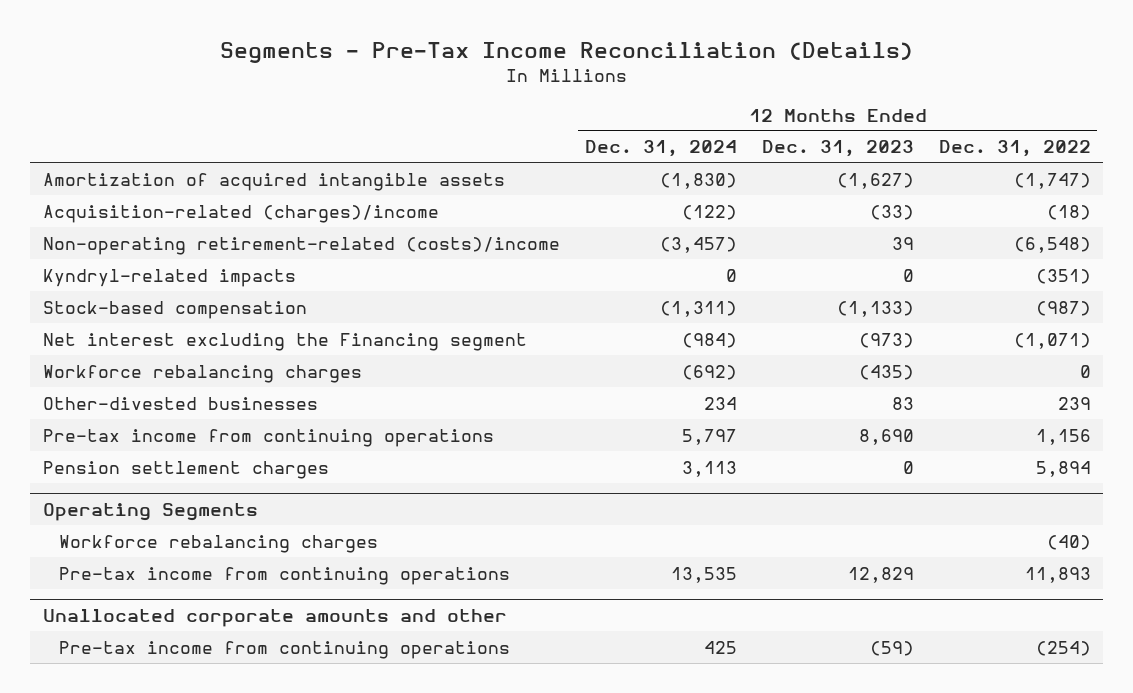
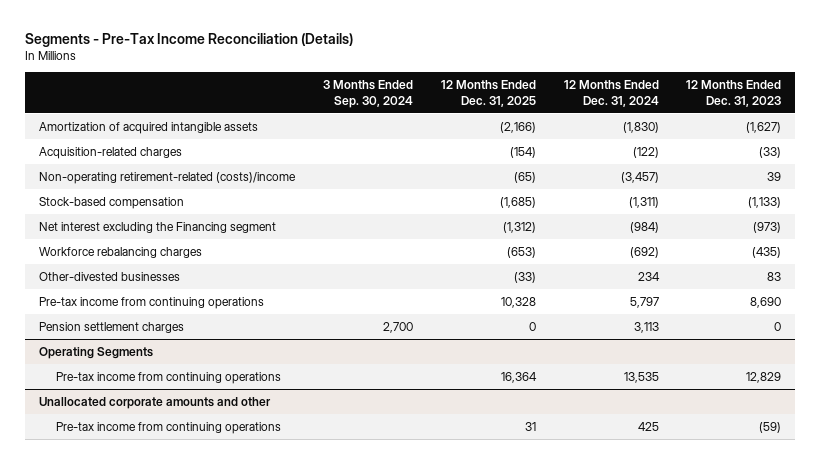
- | 12 Months Ended Dec. 31, 2024 | 12 Months Ended Dec. 31, 2023 | 12 Months Ended Dec. 31, 2022
+ | 3 Months Ended Sep. 30, 2024 | 12 Months Ended Dec. 31, 2025 | 12 Months Ended Dec. 31, 2024 | 12 Months Ended Dec. 31, 2023
- Acquisition-related (charges)/income | (122) | (33) | (18)
+ Acquisition-related charges | | (154) | (122) | (33)
- Kyndryl-related impacts | 0 | 0 | (351)
@ Operating Segments
- Workforce rebalancing charges | | | (40)

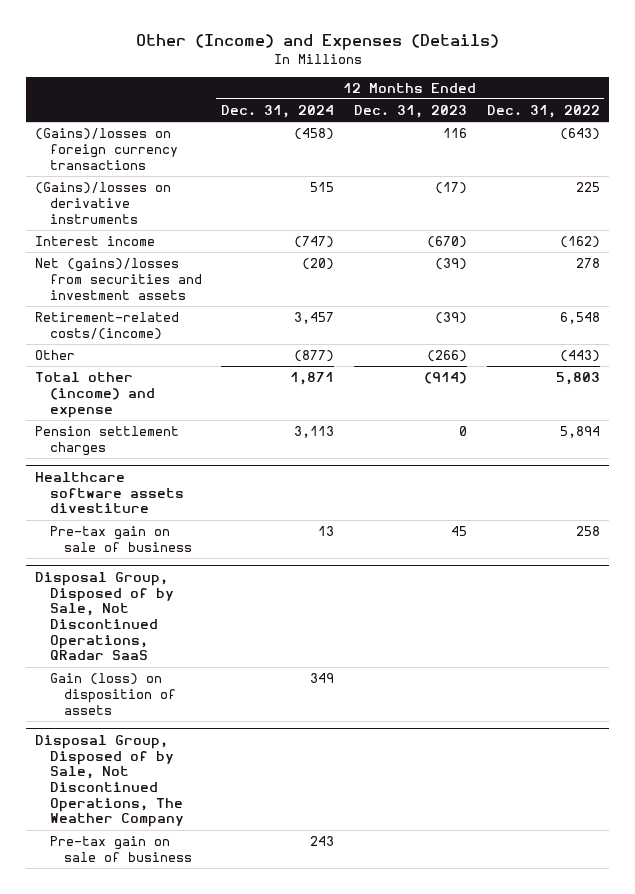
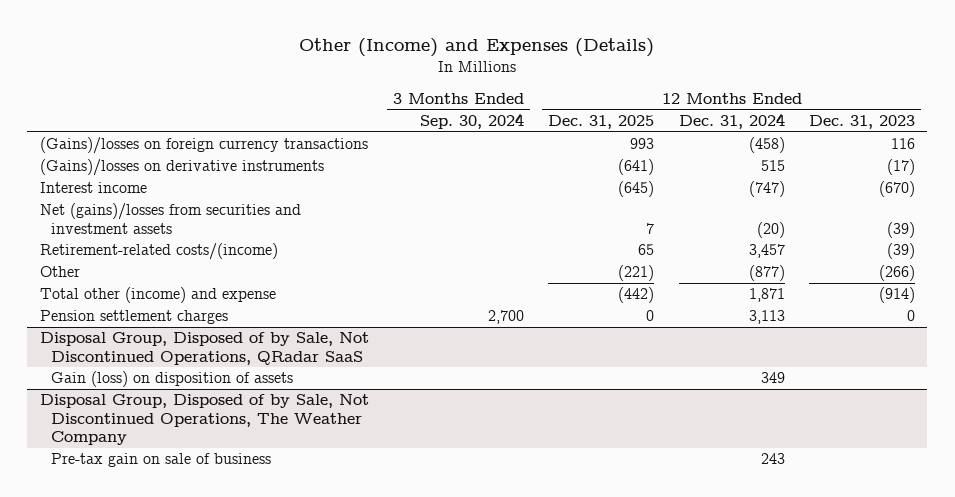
- | 12 Months Ended Dec. 31, 2024 | 12 Months Ended Dec. 31, 2023 | 12 Months Ended Dec. 31, 2022
+ | 3 Months Ended Sep. 30, 2024 | 12 Months Ended Dec. 31, 2025 | 12 Months Ended Dec. 31, 2024 | 12 Months Ended Dec. 31, 2023
- Healthcare software assets divestiture
- Pre-tax gain on sale of business | 13 | 45 | 258

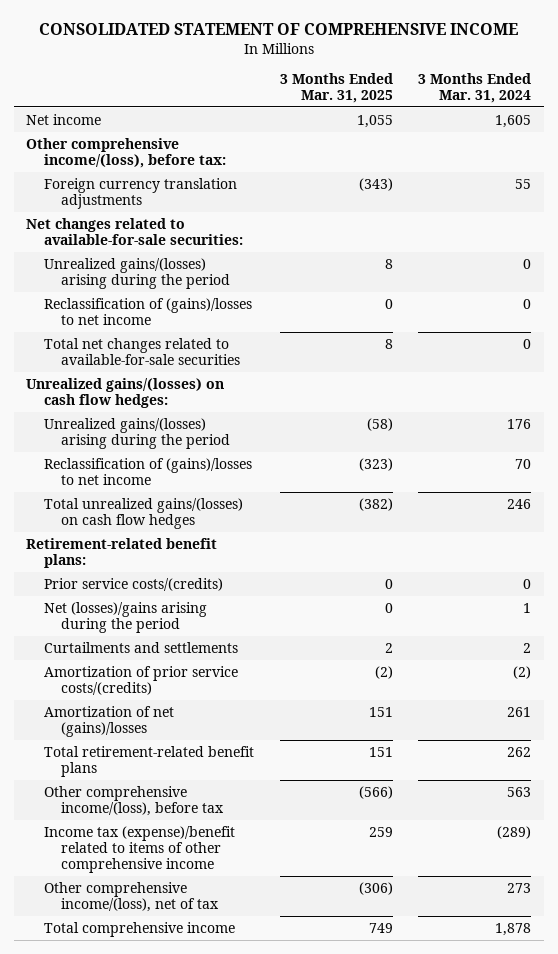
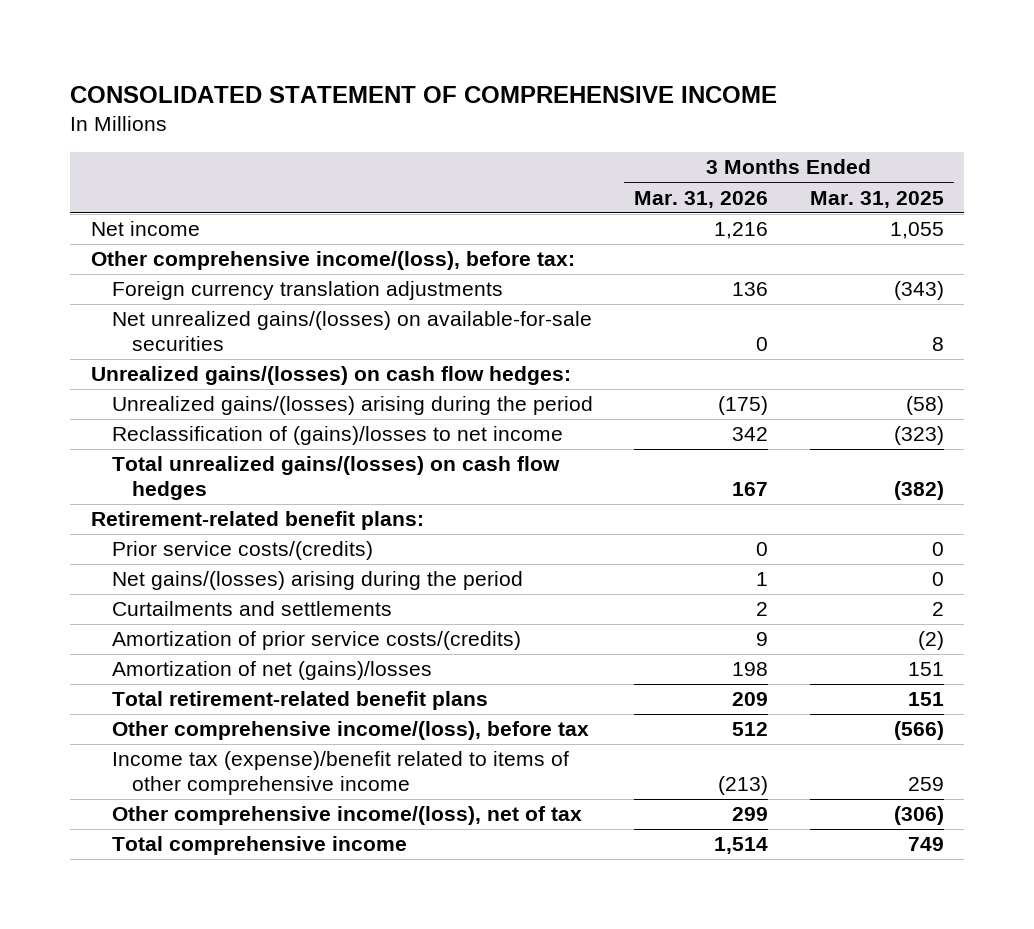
- | 3 Months Ended Mar. 31, 2025 | 3 Months Ended Mar. 31, 2024
+ | 3 Months Ended Mar. 31, 2026 | 3 Months Ended Mar. 31, 2025
- Net changes related to available-for-sale securities:
- Unrealized gains/(losses) arising during the period | 8 | 0
- Reclassification of (gains)/losses to net income | 0 | 0
- Total net changes related to available-for-sale securities | 8 | 0
+ Net unrealized gains/(losses) on available-for-sale securities | 0 | 8
- Net (losses)/gains arising during the period | 0 | 1
+ Net gains/(losses) arising during the period | 1 | 0

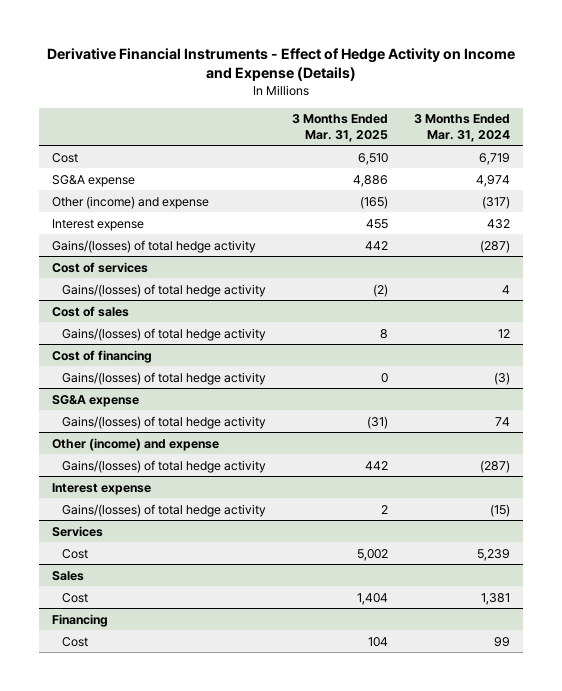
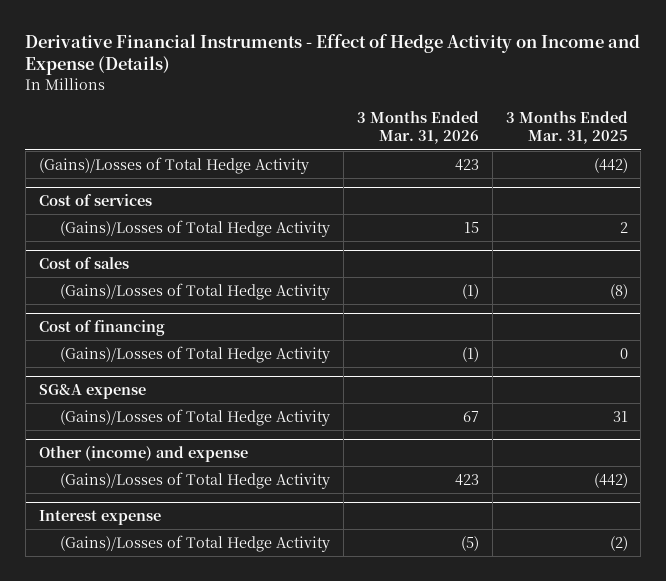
- | 3 Months Ended Mar. 31, 2025 | 3 Months Ended Mar. 31, 2024
+ | 3 Months Ended Mar. 31, 2026 | 3 Months Ended Mar. 31, 2025
- Cost | 6,510 | 6,719
- SG&A expense | 4,886 | 4,974
- Other (income) and expense | (165) | (317)
- Interest expense | 455 | 432
- Gains/(losses) of total hedge activity | 442 | (287)
+ (Gains)/Losses of Total Hedge Activity | 423 | (442)
@ Cost of services
- Gains/(losses) of total hedge activity | (2) | 4
+ (Gains)/Losses of Total Hedge Activity | 15 | 2
@ Cost of sales
- Gains/(losses) of total hedge activity | 8 | 12
+ (Gains)/Losses of Total Hedge Activity | (1) | (8)
@ Cost of financing
- Gains/(losses) of total hedge activity | 0 | (3)
+ (Gains)/Losses of Total Hedge Activity | (1) | 0
@ SG&A expense
- Gains/(losses) of total hedge activity | (31) | 74
+ (Gains)/Losses of Total Hedge Activity | 67 | 31
@ Other (income) and expense
- Gains/(losses) of total hedge activity | 442 | (287)
+ (Gains)/Losses of Total Hedge Activity | 423 | (442)
@ Interest expense
- Gains/(losses) of total hedge activity | 2 | (15)
- Services
- Cost | 5,002 | 5,239
- Sales
- Cost | 1,404 | 1,381
- Financing
- Cost | 104 | 99
@ Interest expense
+ (Gains)/Losses of Total Hedge Activity | (5) | (2)

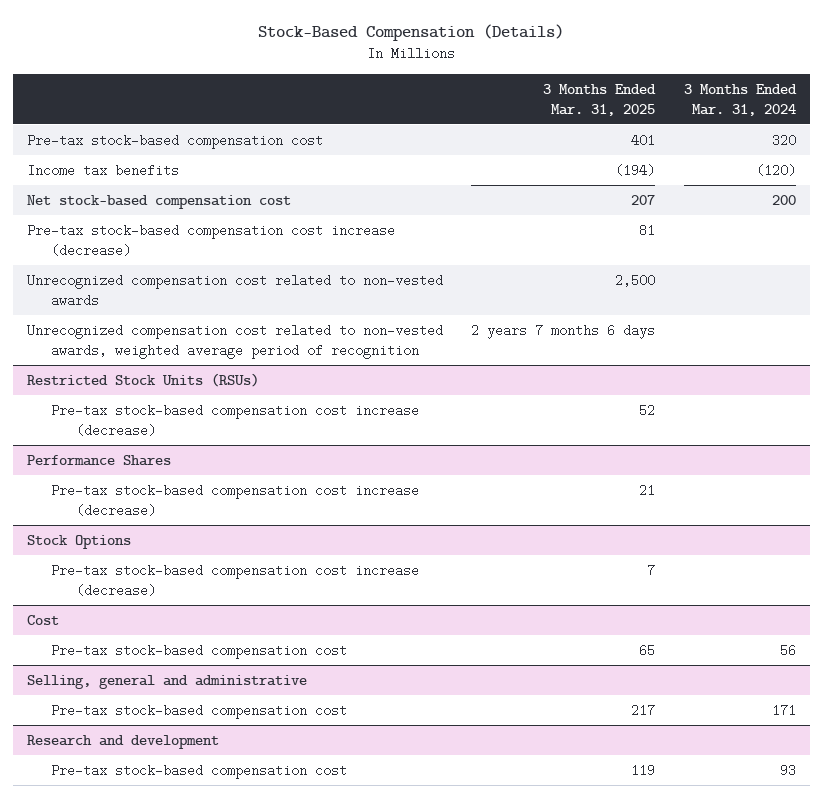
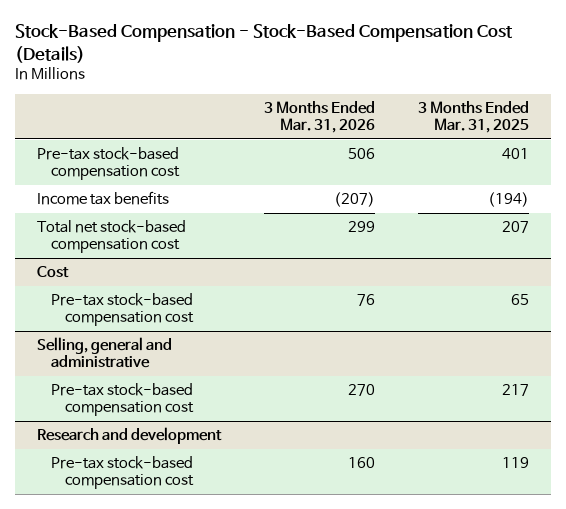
- Stock-Based Compensation (Details)
+ Stock-Based Compensation - Stock-Based Compensation Cost (Details)
- | 3 Months Ended Mar. 31, 2025 | 3 Months Ended Mar. 31, 2024
+ | 3 Months Ended Mar. 31, 2026 | 3 Months Ended Mar. 31, 2025
- Net stock-based compensation cost | 207 | 200
- Pre-tax stock-based compensation cost increase (decrease) | 81 |
- Unrecognized compensation cost related to non-vested awards | 2,500 |
- Unrecognized compensation cost related to non-vested awards, weighted average period of recognition | 2 years 7 months 6 days |
- Restricted Stock Units (RSUs)
- Pre-tax stock-based compensation cost increase (decrease) | 52 |
- Performance Shares
- Pre-tax stock-based compensation cost increase (decrease) | 21 |
- Stock Options
- Pre-tax stock-based compensation cost increase (decrease) | 7 |
+ Total net stock-based compensation cost | 299 | 207

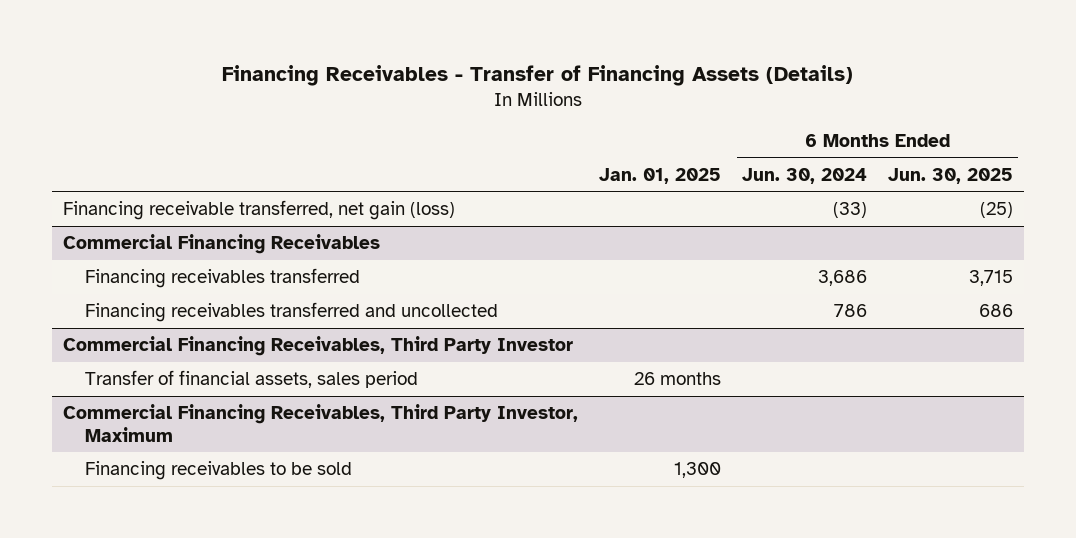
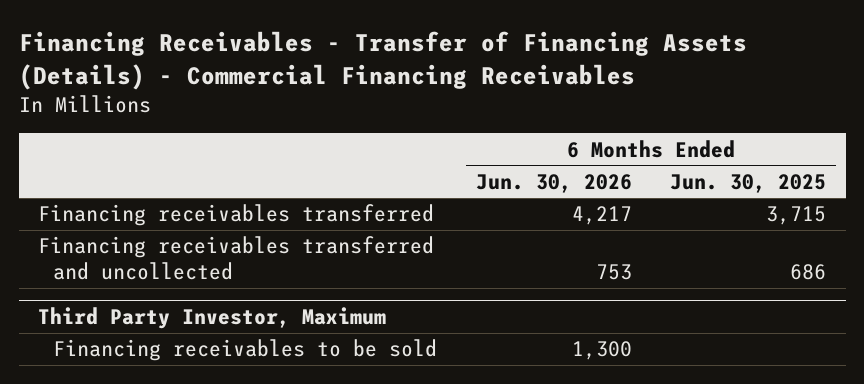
- Financing Receivables - Transfer of Financing Assets (Details)
+ Financing Receivables - Transfer of Financing Assets (Details) - Commercial Financing Receivables
- | Jan. 01, 2025 | 6 Months Ended Jun. 30, 2024 | 6 Months Ended Jun. 30, 2025
+ | 6 Months Ended Jun. 30, 2026 | 6 Months Ended Jun. 30, 2025
- Financing receivable transferred, net gain (loss) | | (33) | (25)
- Commercial Financing Receivables
- Commercial Financing Receivables, Third Party Investor
- Transfer of financial assets, sales period | 26 months | |
- Commercial Financing Receivables, Third Party Investor, Maximum
+ Third Party Investor, Maximum

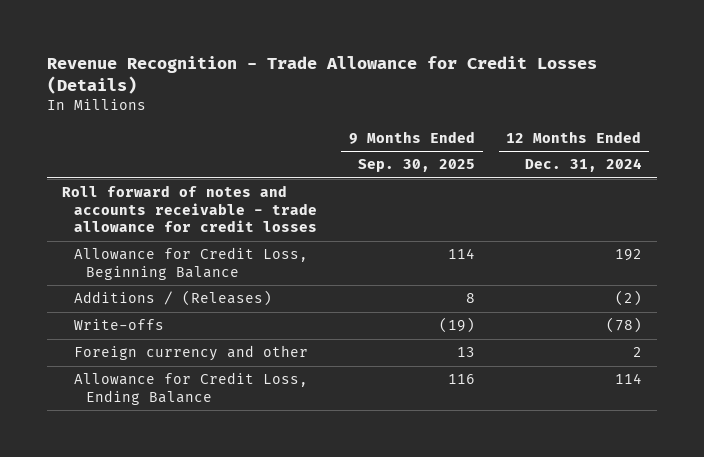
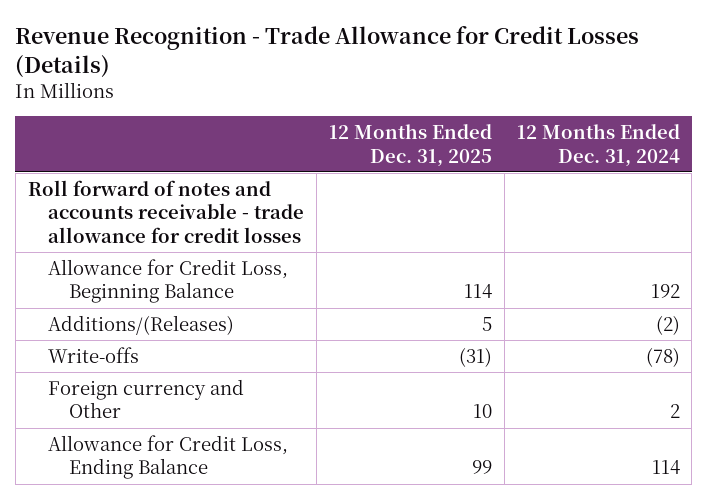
- | 9 Months Ended Sep. 30, 2025 | 12 Months Ended Dec. 31, 2024
+ | 12 Months Ended Dec. 31, 2025 | 12 Months Ended Dec. 31, 2024
- Additions / (Releases) | 8 | (2)
+ Additions/(Releases) | 5 | (2)
- Foreign currency and other | 13 | 2
+ Foreign currency and Other | 10 | 2

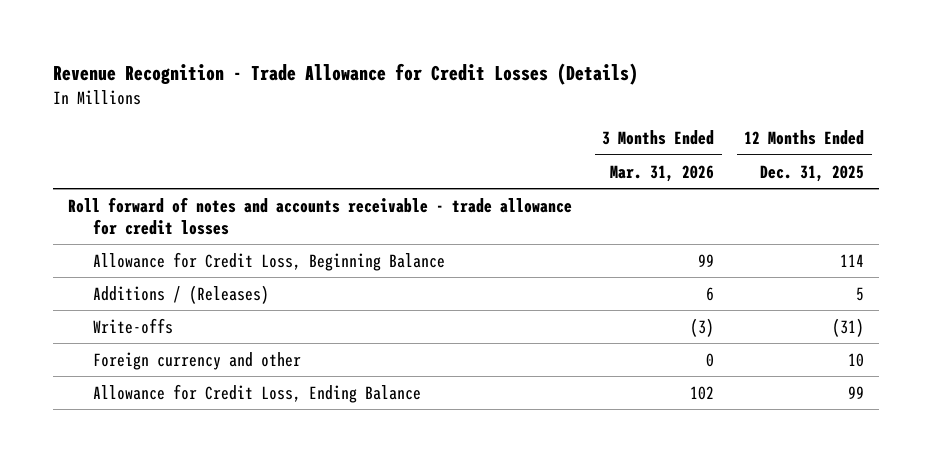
- | 12 Months Ended Dec. 31, 2025 | 12 Months Ended Dec. 31, 2024
+ | 3 Months Ended Mar. 31, 2026 | 12 Months Ended Dec. 31, 2025
- Additions/(Releases) | 5 | (2)
+ Additions / (Releases) | 6 | 5
- Foreign currency and Other | 10 | 2
+ Foreign currency and other | 0 | 10

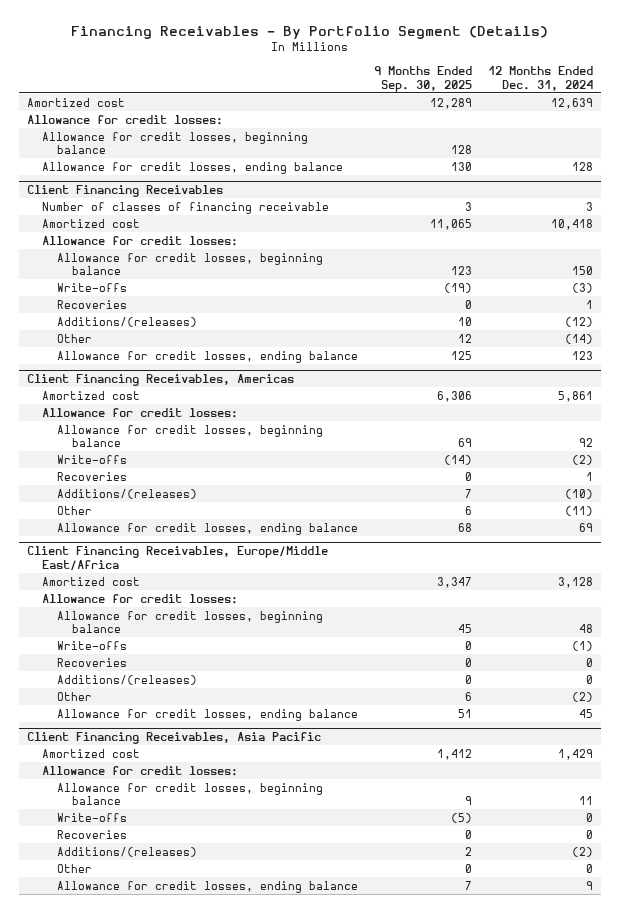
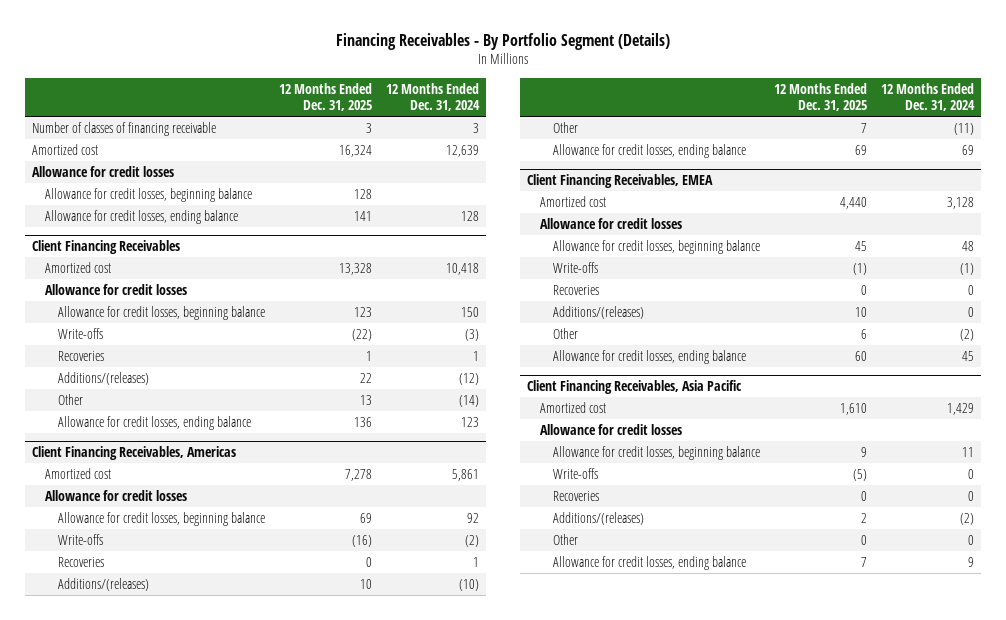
- | 9 Months Ended Sep. 30, 2025 | 12 Months Ended Dec. 31, 2024
+ | 12 Months Ended Dec. 31, 2025 | 12 Months Ended Dec. 31, 2024
+ Number of classes of financing receivable | 3 | 3
- Allowance for credit losses:
+ Allowance for credit losses
@ Client Financing Receivables
- Number of classes of financing receivable | 3 | 3
- Allowance for credit losses:
+ Allowance for credit losses
@ Client Financing Receivables, Americas
- Allowance for credit losses:
+ Allowance for credit losses
- Client Financing Receivables, Europe/Middle East/Africa
+ Client Financing Receivables, EMEA
- Allowance for credit losses:
+ Allowance for credit losses
@ Client Financing Receivables, Asia Pacific
- Allowance for credit losses:
+ Allowance for credit losses

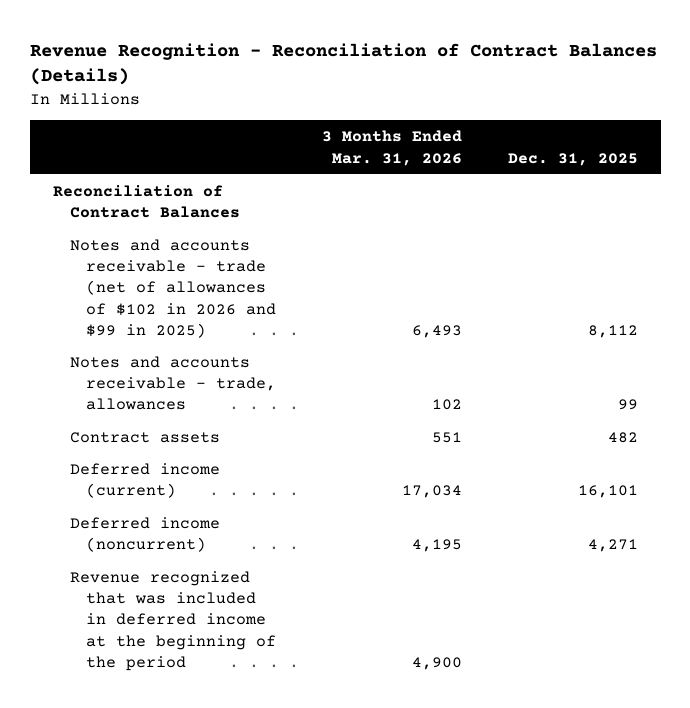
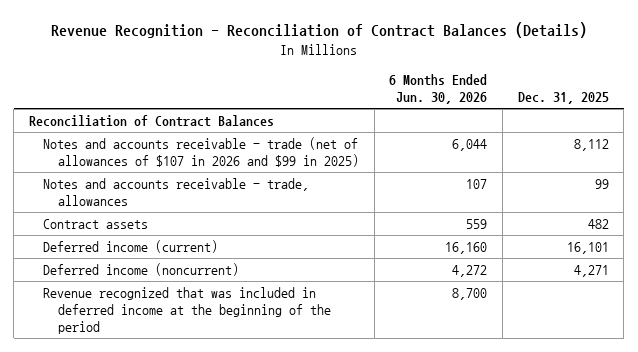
- | 3 Months Ended Mar. 31, 2026 | Dec. 31, 2025
+ | 6 Months Ended Jun. 30, 2026 | Dec. 31, 2025
- Notes and accounts receivable - trade (net of allowances of $102 in 2026 and $99 in 2025) | 6,493 | 8,112
+ Notes and accounts receivable - trade (net of allowances of $107 in 2026 and $99 in 2025) | 6,044 | 8,112

